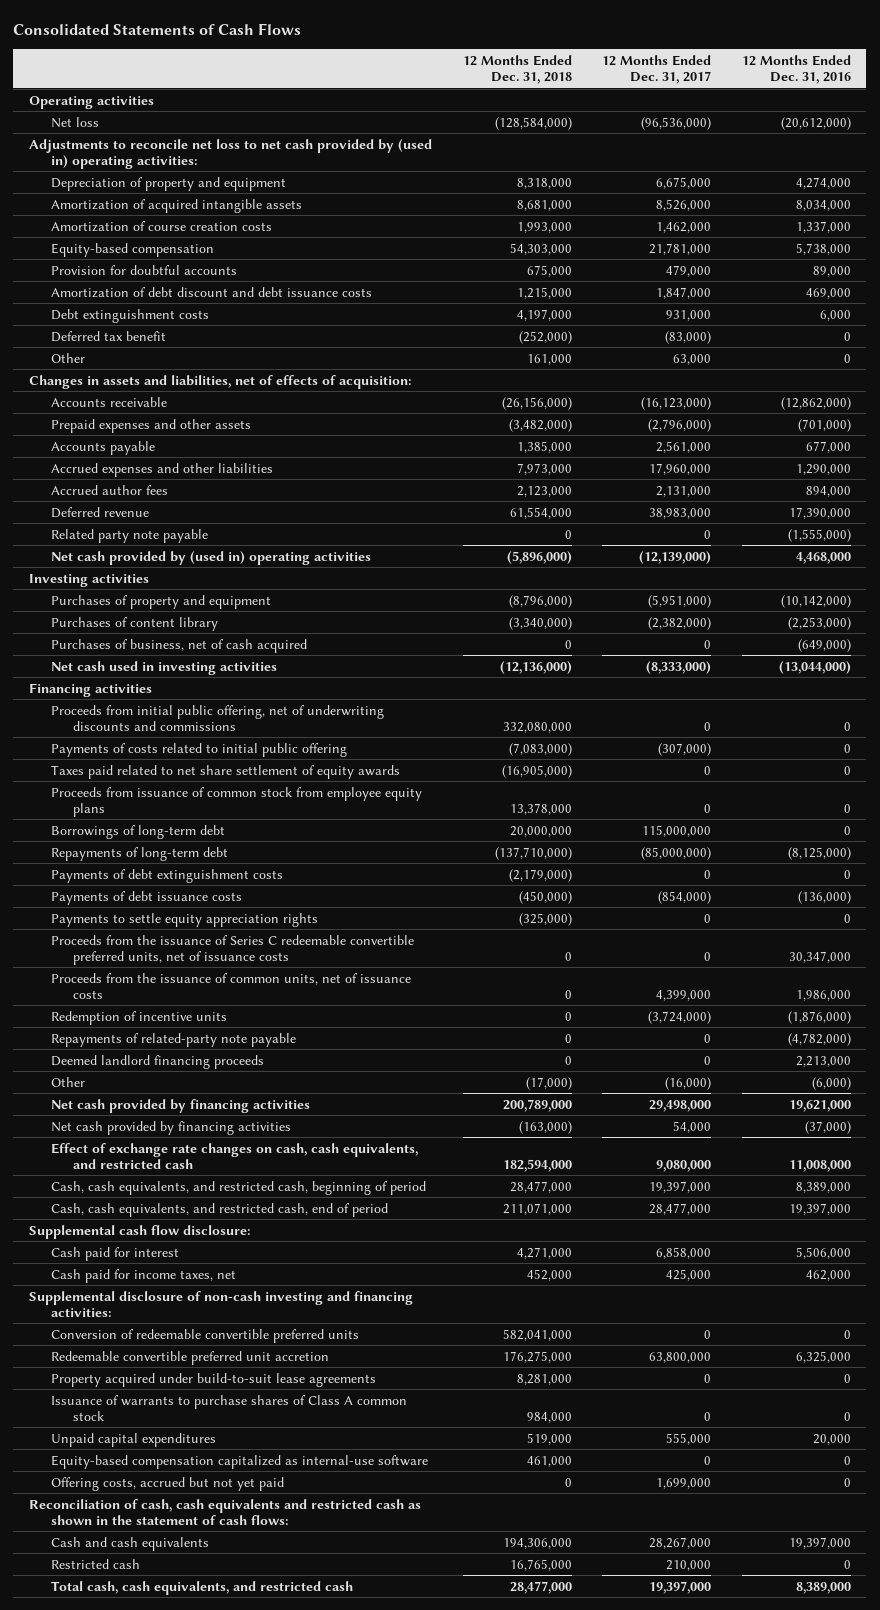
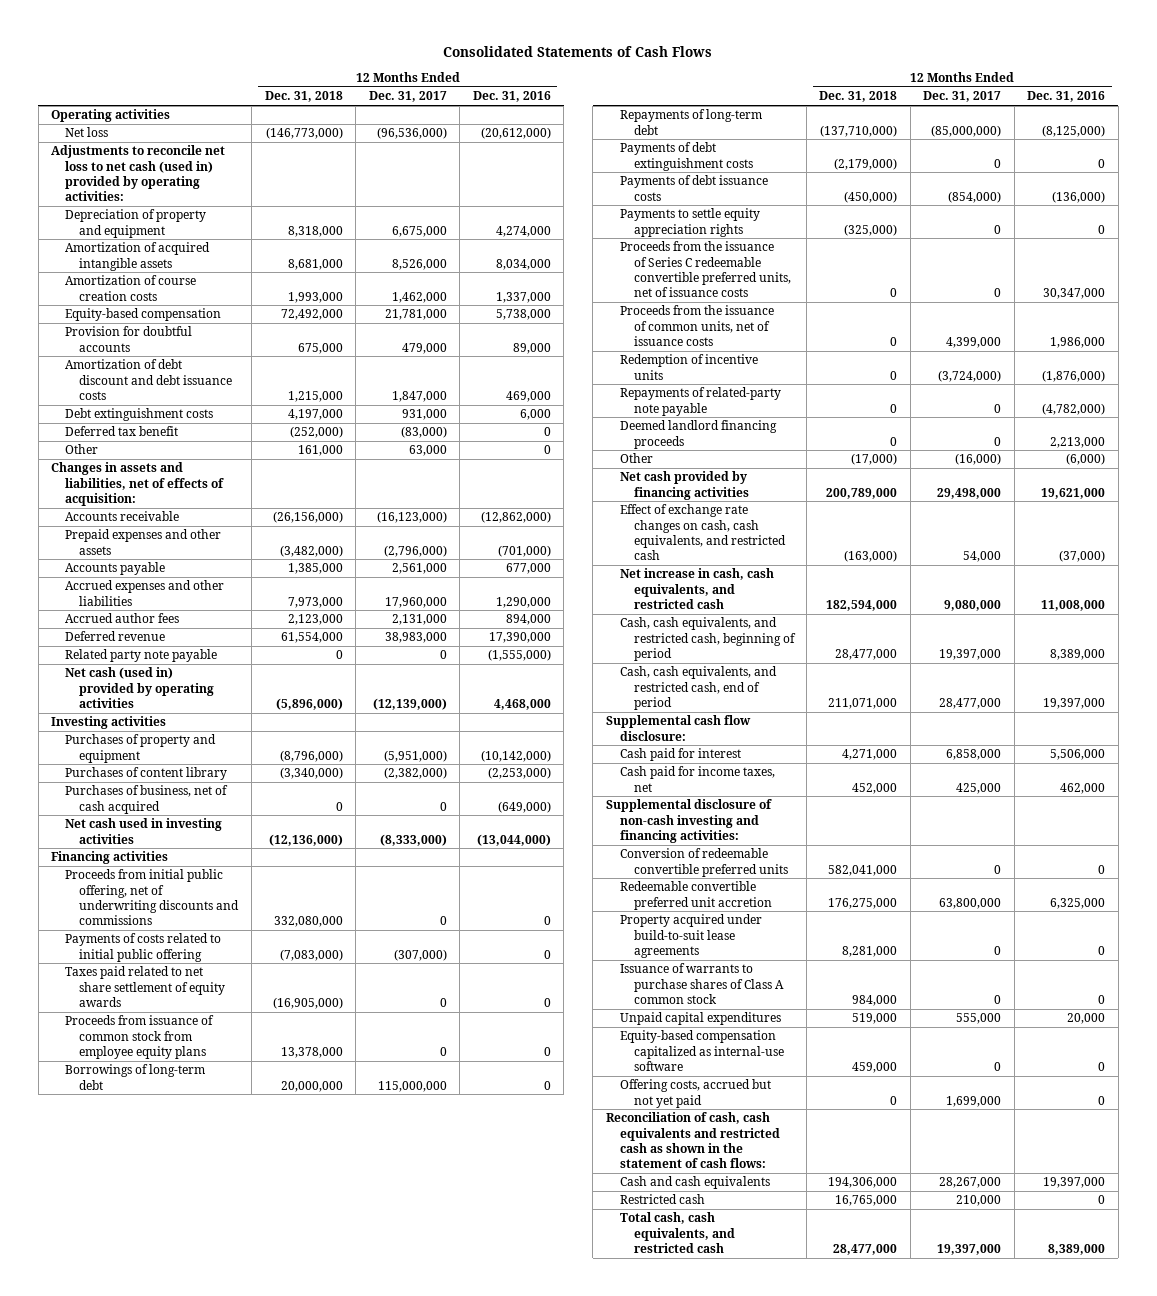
- Net loss | (128,584,000) | (96,536,000) | (20,612,000)
- Adjustments to reconcile net loss to net cash provided by (used in) operating activities:
+ Net loss | (146,773,000) | (96,536,000) | (20,612,000)
+ Adjustments to reconcile net loss to net cash (used in) provided by operating activities:
- Equity-based compensation | 54,303,000 | 21,781,000 | 5,738,000
+ Equity-based compensation | 72,492,000 | 21,781,000 | 5,738,000
- Net cash provided by (used in) operating activities | (5,896,000) | (12,139,000) | 4,468,000
+ Net cash (used in) provided by operating activities | (5,896,000) | (12,139,000) | 4,468,000
- Net cash provided by financing activities | (163,000) | 54,000 | (37,000)
- Effect of exchange rate changes on cash, cash equivalents, and restricted cash | 182,594,000 | 9,080,000 | 11,008,000
+ Effect of exchange rate changes on cash, cash equivalents, and restricted cash | (163,000) | 54,000 | (37,000)
+ Net increase in cash, cash equivalents, and restricted cash | 182,594,000 | 9,080,000 | 11,008,000
- Equity-based compensation capitalized as internal-use software | 461,000 | 0 | 0
+ Equity-based compensation capitalized as internal-use software | 459,000 | 0 | 0

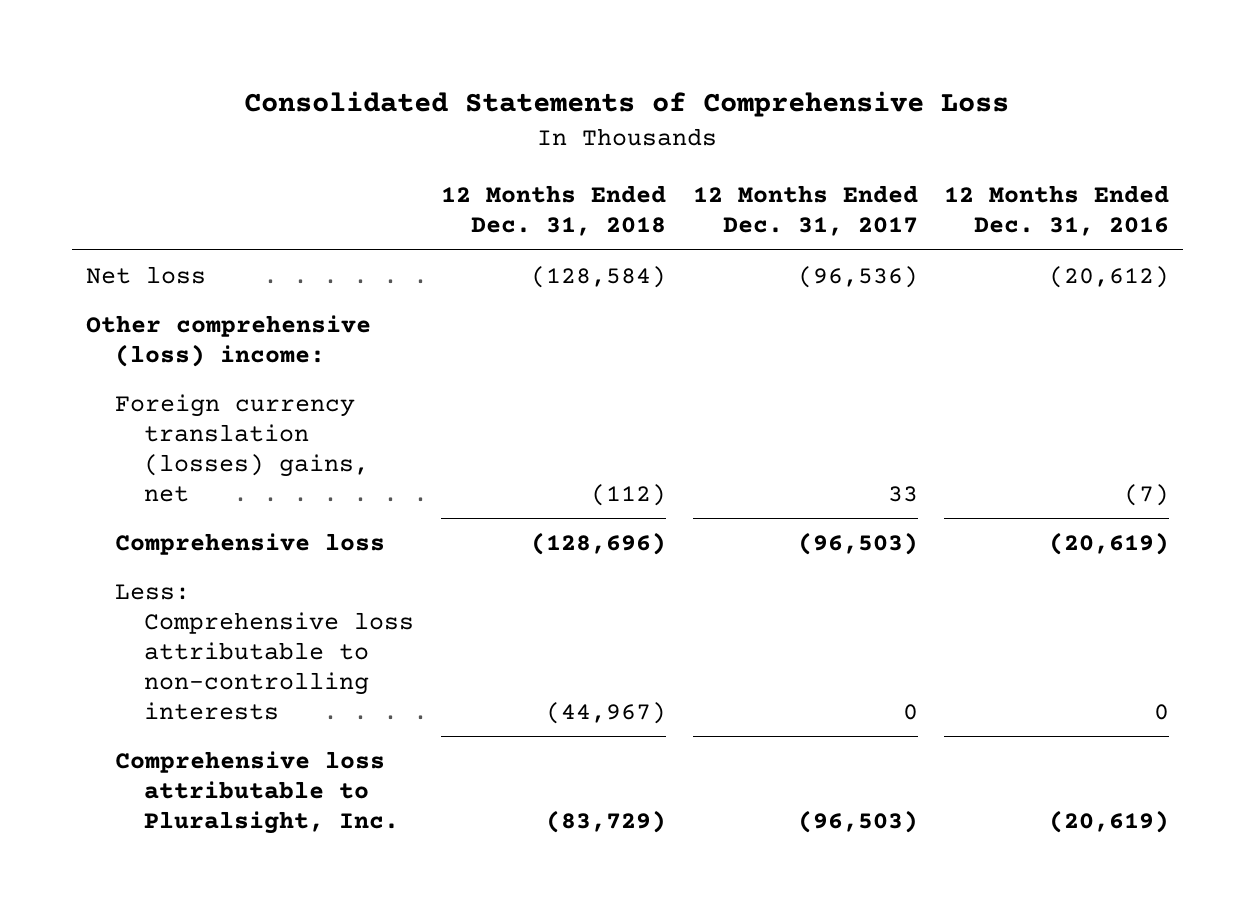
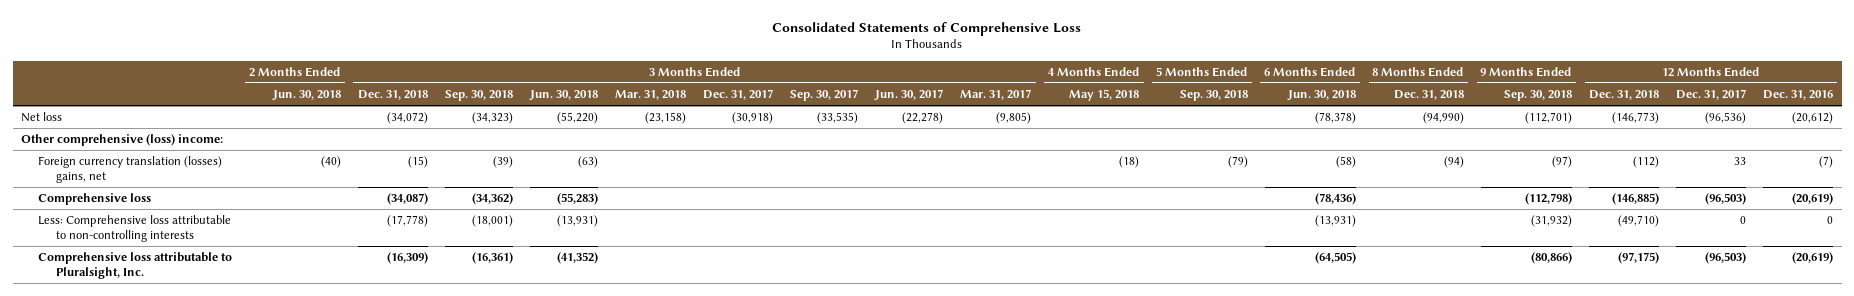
- | 12 Months Ended Dec. 31, 2018 | 12 Months Ended Dec. 31, 2017 | 12 Months Ended Dec. 31, 2016
+ | 2 Months Ended Jun. 30, 2018 | 3 Months Ended Dec. 31, 2018 | 3 Months Ended Sep. 30, 2018 | 3 Months Ended Jun. 30, 2018 | 3 Months Ended Mar. 31, 2018 | 3 Months Ended Dec. 31, 2017 | 3 Months Ended Sep. 30, 2017 | 3 Months Ended Jun. 30, 2017 | 3 Months Ended Mar. 31, 2017 | 4 Months Ended May 15, 2018 | 5 Months Ended Sep. 30, 2018 | 6 Months Ended Jun. 30, 2018 | 8 Months Ended Dec. 31, 2018 | 9 Months Ended Sep. 30, 2018 | 12 Months Ended Dec. 31, 2018 | 12 Months Ended Dec. 31, 2017 | 12 Months Ended Dec. 31, 2016
- Net loss | (128,584) | (96,536) | (20,612)
+ Net loss | | (34,072) | (34,323) | (55,220) | (23,158) | (30,918) | (33,535) | (22,278) | (9,805) | | | (78,378) | (94,990) | (112,701) | (146,773) | (96,536) | (20,612)
- Comprehensive loss | (128,696) | (96,503) | (20,619)
- Less: Comprehensive loss attributable to non-controlling interests | (44,967) | 0 | 0
- Comprehensive loss attributable to Pluralsight, Inc. | (83,729) | (96,503) | (20,619)
+ Comprehensive loss | | (34,087) | (34,362) | (55,283) | | | | | | | | (78,436) | | (112,798) | (146,885) | (96,503) | (20,619)
+ Less: Comprehensive loss attributable to non-controlling interests | | (17,778) | (18,001) | (13,931) | | | | | | | | (13,931) | | (31,932) | (49,710) | 0 | 0
+ Comprehensive loss attributable to Pluralsight, Inc. | | (16,309) | (16,361) | (41,352) | | | | | | | | (64,505) | | (80,866) | (97,175) | (96,503) | (20,619)

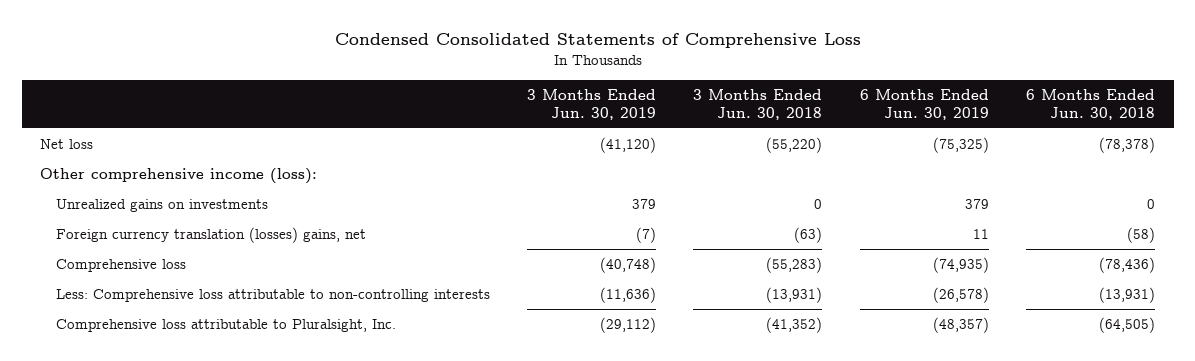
- Consolidated Statements of Comprehensive Loss
+ Condensed Consolidated Statements of Comprehensive Loss
- | 2 Months Ended Jun. 30, 2018 | 3 Months Ended Dec. 31, 2018 | 3 Months Ended Sep. 30, 2018 | 3 Months Ended Jun. 30, 2018 | 3 Months Ended Mar. 31, 2018 | 3 Months Ended Dec. 31, 2017 | 3 Months Ended Sep. 30, 2017 | 3 Months Ended Jun. 30, 2017 | 3 Months Ended Mar. 31, 2017 | 4 Months Ended May 15, 2018 | 5 Months Ended Sep. 30, 2018 | 6 Months Ended Jun. 30, 2018 | 8 Months Ended Dec. 31, 2018 | 9 Months Ended Sep. 30, 2018 | 12 Months Ended Dec. 31, 2018 | 12 Months Ended Dec. 31, 2017 | 12 Months Ended Dec. 31, 2016
+ | 3 Months Ended Jun. 30, 2019 | 3 Months Ended Jun. 30, 2018 | 6 Months Ended Jun. 30, 2019 | 6 Months Ended Jun. 30, 2018
- Other comprehensive (loss) income:
+ Other comprehensive income (loss):
+ Unrealized gains on investments | 379 | 0 | 379 | 0

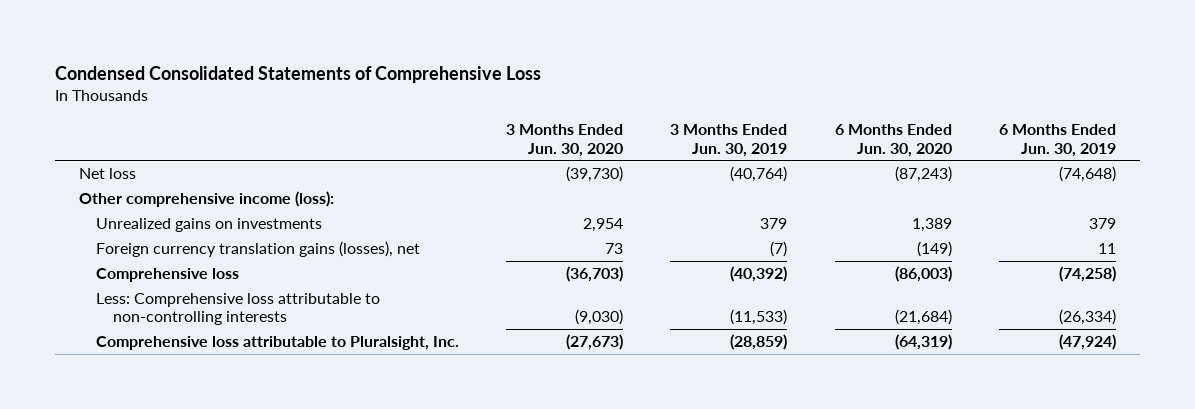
- | 3 Months Ended Jun. 30, 2019 | 3 Months Ended Jun. 30, 2018 | 6 Months Ended Jun. 30, 2019 | 6 Months Ended Jun. 30, 2018
+ | 3 Months Ended Jun. 30, 2020 | 3 Months Ended Jun. 30, 2019 | 6 Months Ended Jun. 30, 2020 | 6 Months Ended Jun. 30, 2019
- Net loss | (41,120) | (55,220) | (75,325) | (78,378)
+ Net loss | (39,730) | (40,764) | (87,243) | (74,648)
- Foreign currency translation (losses) gains, net | (7) | (63) | 11 | (58)
- Comprehensive loss | (40,748) | (55,283) | (74,935) | (78,436)
- Less: Comprehensive loss attributable to non-controlling interests | (11,636) | (13,931) | (26,578) | (13,931)
- Comprehensive loss attributable to Pluralsight, Inc. | (29,112) | (41,352) | (48,357) | (64,505)
+ Foreign currency translation gains (losses), net | 73 | (7) | (149) | 11
+ Comprehensive loss | (36,703) | (40,392) | (86,003) | (74,258)
+ Less: Comprehensive loss attributable to non-controlling interests | (9,030) | (11,533) | (21,684) | (26,334)
+ Comprehensive loss attributable to Pluralsight, Inc. | (27,673) | (28,859) | (64,319) | (47,924)

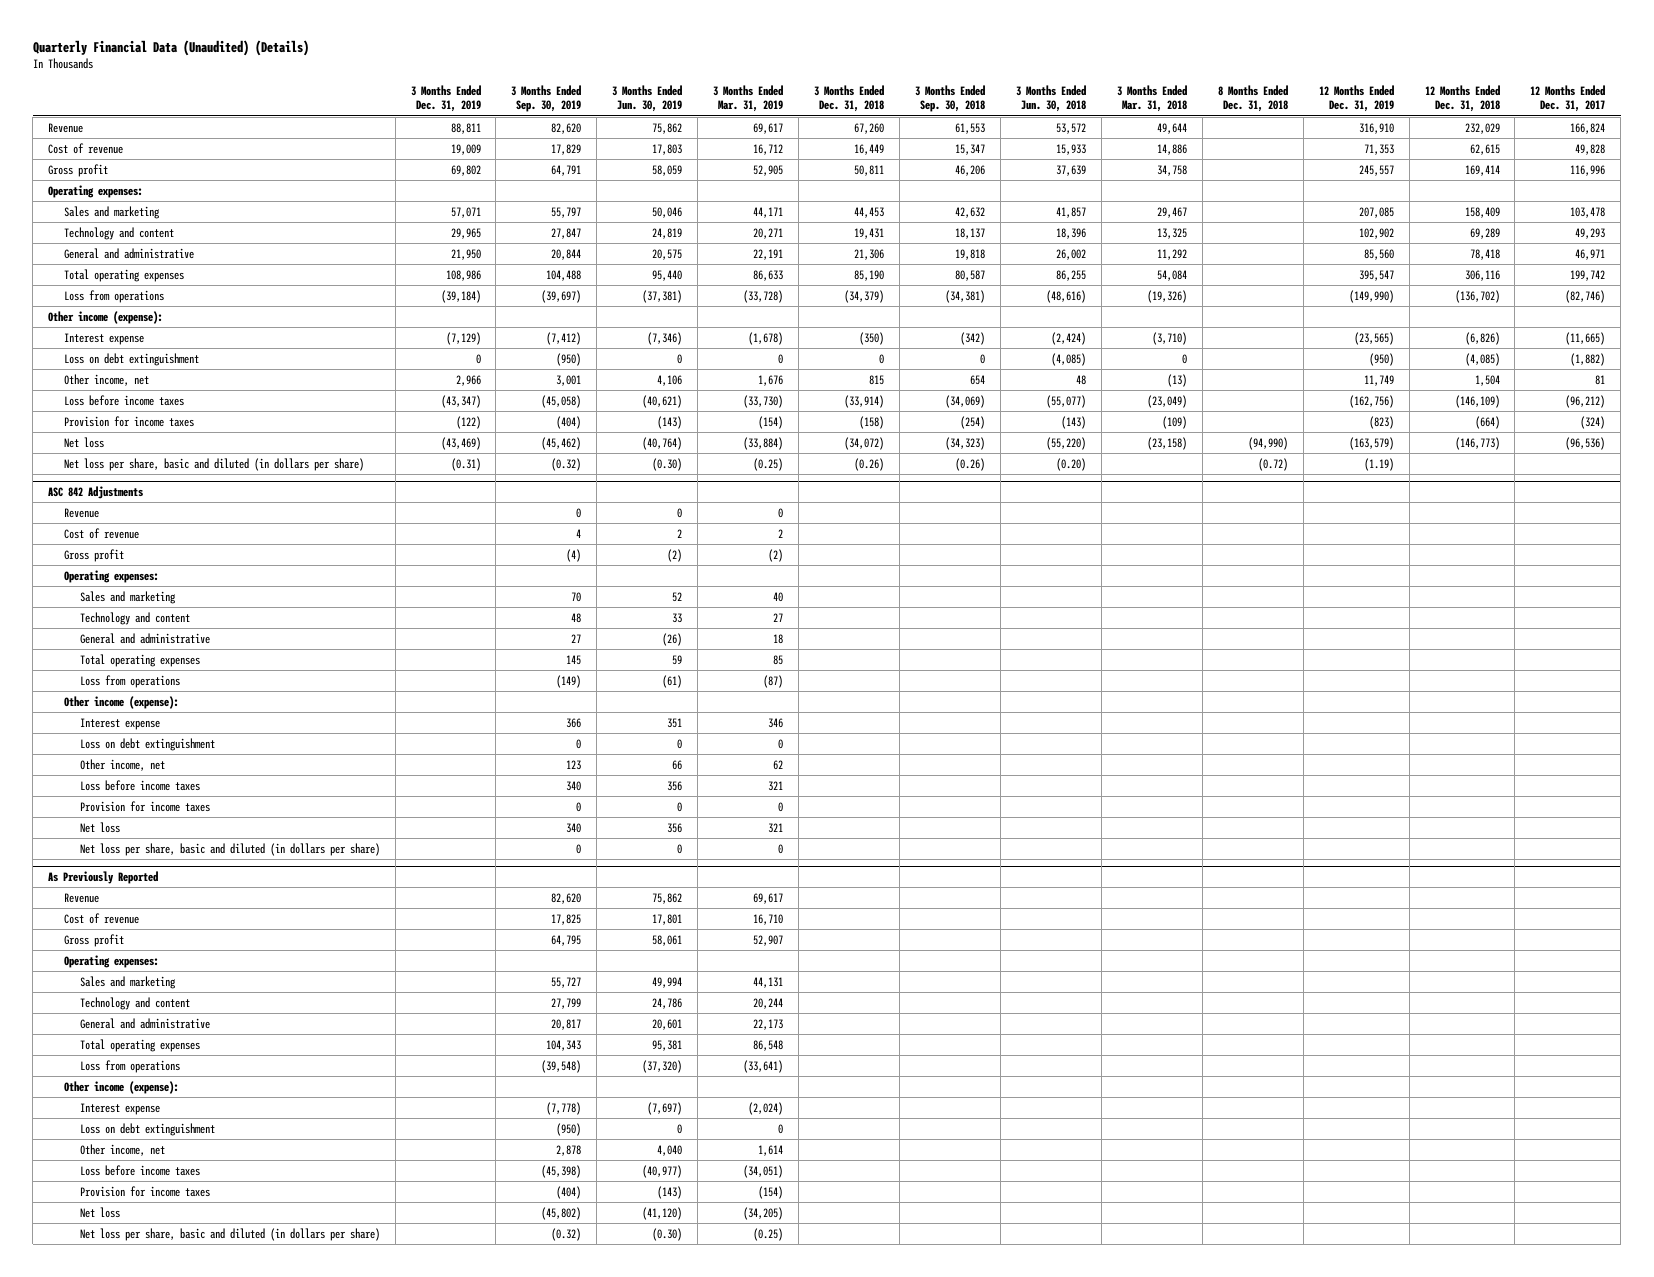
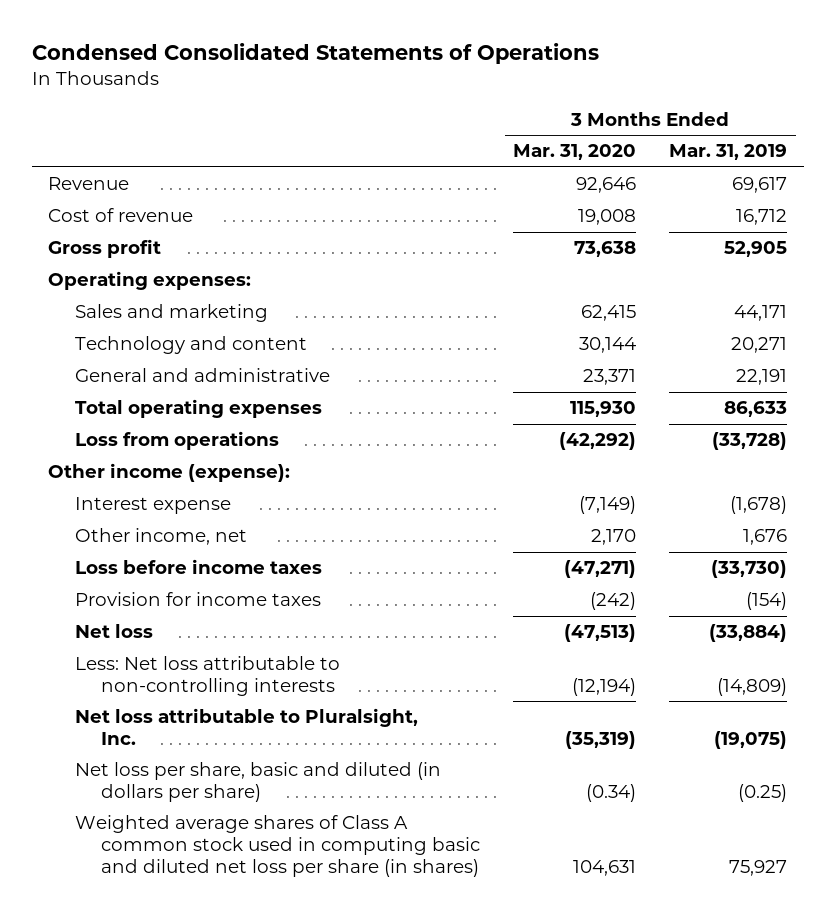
- Quarterly Financial Data (Unaudited) (Details)
+ Condensed Consolidated Statements of Operations
- | 3 Months Ended Dec. 31, 2019 | 3 Months Ended Sep. 30, 2019 | 3 Months Ended Jun. 30, 2019 | 3 Months Ended Mar. 31, 2019 | 3 Months Ended Dec. 31, 2018 | 3 Months Ended Sep. 30, 2018 | 3 Months Ended Jun. 30, 2018 | 3 Months Ended Mar. 31, 2018 | 8 Months Ended Dec. 31, 2018 | 12 Months Ended Dec. 31, 2019 | 12 Months Ended Dec. 31, 2018 | 12 Months Ended Dec. 31, 2017
+ | 3 Months Ended Mar. 31, 2020 | 3 Months Ended Mar. 31, 2019
- Loss on debt extinguishment | 0 | (950) | 0 | 0 | 0 | 0 | (4,085) | 0 | | (950) | (4,085) | (1,882)
- Net loss per share, basic and diluted (in dollars per share) | (0.31) | (0.32) | (0.30) | (0.25) | (0.26) | (0.26) | (0.20) | | (0.72) | (1.19) | |
- ASC 842 Adjustments
- Revenue | | 0 | 0 | 0 | | | | | | | |
- Cost of revenue | | 4 | 2 | 2 | | | | | | | |
- Gross profit | | (4) | (2) | (2) | | | | | | | |
- Operating expenses:
- Sales and marketing | | 70 | 52 | 40 | | | | | | | |
- Technology and content | | 48 | 33 | 27 | | | | | | | |
- General and administrative | | 27 | (26) | 18 | | | | | | | |
- Total operating expenses | | 145 | 59 | 85 | | | | | | | |
- Loss from operations | | (149) | (61) | (87) | | | | | | | |
- Other income (expense):
- Interest expense | | 366 | 351 | 346 | | | | | | | |
- Loss on debt extinguishment | | 0 | 0 | 0 | | | | | | | |
- Other income, net | | 123 | 66 | 62 | | | | | | | |
- Loss before income taxes | | 340 | 356 | 321 | | | | | | | |
- Provision for income taxes | | 0 | 0 | 0 | | | | | | | |
- Net loss | | 340 | 356 | 321 | | | | | | | |
- Net loss per share, basic and diluted (in dollars per share) | | 0 | 0 | 0 | | | | | | | |
- As Previously Reported
- Revenue | | 82,620 | 75,862 | 69,617 | | | | | | | |
- Cost of revenue | | 17,825 | 17,801 | 16,710 | | | | | | | |
- Gross profit | | 64,795 | 58,061 | 52,907 | | | | | | | |
- Operating expenses:
- Sales and marketing | | 55,727 | 49,994 | 44,131 | | | | | | | |
- Technology and content | | 27,799 | 24,786 | 20,244 | | | | | | | |
- General and administrative | | 20,817 | 20,601 | 22,173 | | | | | | | |
- Total operating expenses | | 104,343 | 95,381 | 86,548 | | | | | | | |
- Loss from operations | | (39,548) | (37,320) | (33,641) | | | | | | | |
- Other income (expense):
- Interest expense | | (7,778) | (7,697) | (2,024) | | | | | | | |
- Loss on debt extinguishment | | (950) | 0 | 0 | | | | | | | |
- Other income, net | | 2,878 | 4,040 | 1,614 | | | | | | | |
- Loss before income taxes | | (45,398) | (40,977) | (34,051) | | | | | | | |
- Provision for income taxes | | (404) | (143) | (154) | | | | | | | |
- Net loss | | (45,802) | (41,120) | (34,205) | | | | | | | |
+ Less: Net loss attributable to non-controlling interests | (12,194) | (14,809)
+ Net loss attributable to Pluralsight, Inc. | (35,319) | (19,075)
+ Weighted average shares of Class A common stock used in computing basic and diluted net loss per share (in shares) | 104,631 | 75,927

